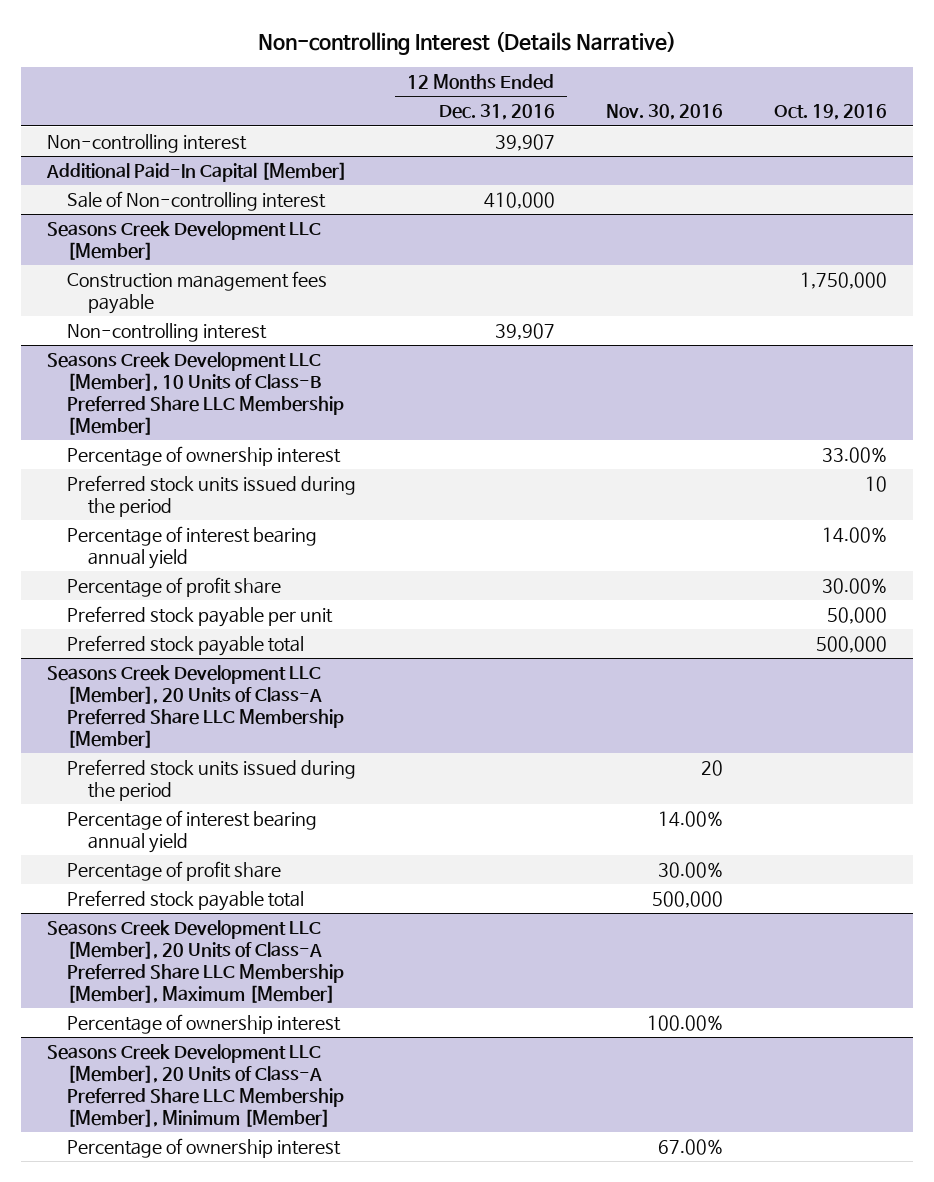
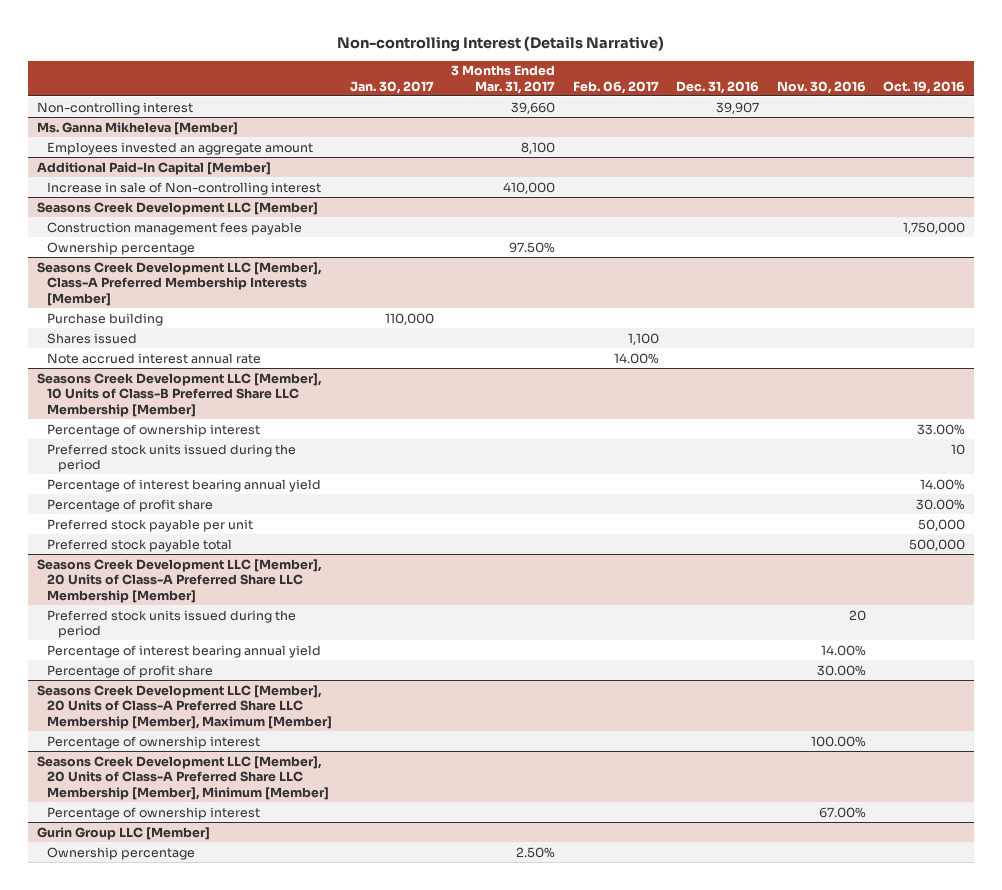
- | 12 Months Ended Dec. 31, 2016 | Nov. 30, 2016 | Oct. 19, 2016
+ | Jan. 30, 2017 | 3 Months Ended Mar. 31, 2017 | Feb. 06, 2017 | Dec. 31, 2016 | Nov. 30, 2016 | Oct. 19, 2016
+ Ms. Ganna Mikheleva [Member]
+ Employees invested an aggregate amount | | 8,100 | | | |
@ Additional Paid-In Capital [Member]
- Sale of Non-controlling interest | 410,000 | |
+ Increase in sale of Non-controlling interest | | 410,000 | | | |
@ Seasons Creek Development LLC [Member]
- Non-controlling interest | 39,907 | |
+ Ownership percentage | | 97.50% | | | |
+ Seasons Creek Development LLC [Member], Class-A Preferred Membership Interests [Member]
+ Purchase building | 110,000 | | | | |
+ Shares issued | | | 1,100 | | |
+ Note accrued interest annual rate | | | 14.00% | | |
@ Seasons Creek Development LLC [Member], 20 Units of Class-A Preferred Share LLC Membership [Member]
- Preferred stock payable total | | 500,000 |
+ Gurin Group LLC [Member]
+ Ownership percentage | | 2.50% | | | |

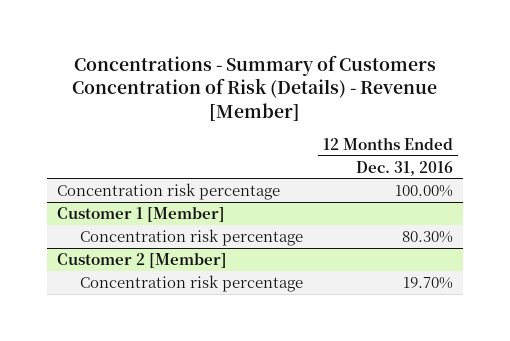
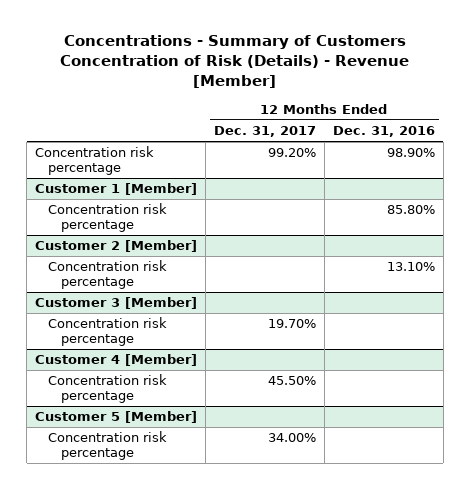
- | 12 Months Ended Dec. 31, 2016
+ | 12 Months Ended Dec. 31, 2017 | 12 Months Ended Dec. 31, 2016
- Concentration risk percentage | 100.00%
+ Concentration risk percentage | 99.20% | 98.90%
@ Customer 1 [Member]
- Concentration risk percentage | 80.30%
+ Concentration risk percentage | | 85.80%
@ Customer 2 [Member]
- Concentration risk percentage | 19.70%
+ Concentration risk percentage | | 13.10%
+ Customer 3 [Member]
+ Concentration risk percentage | 19.70% |
+ Customer 4 [Member]
+ Concentration risk percentage | 45.50% |
+ Customer 5 [Member]
+ Concentration risk percentage | 34.00% |

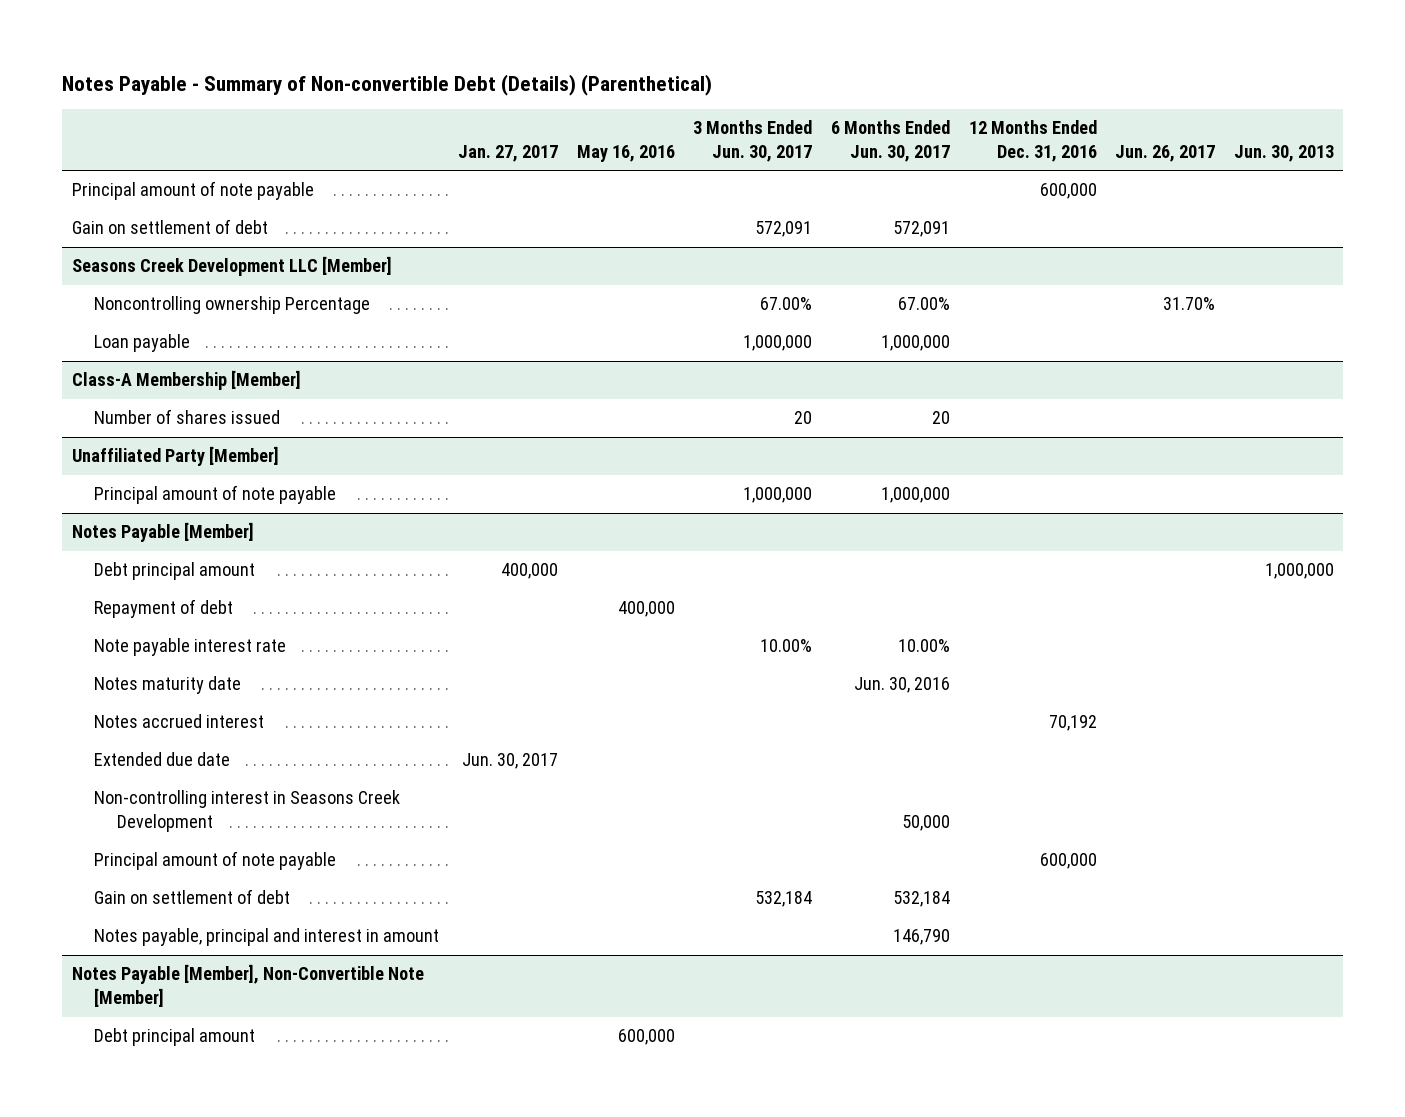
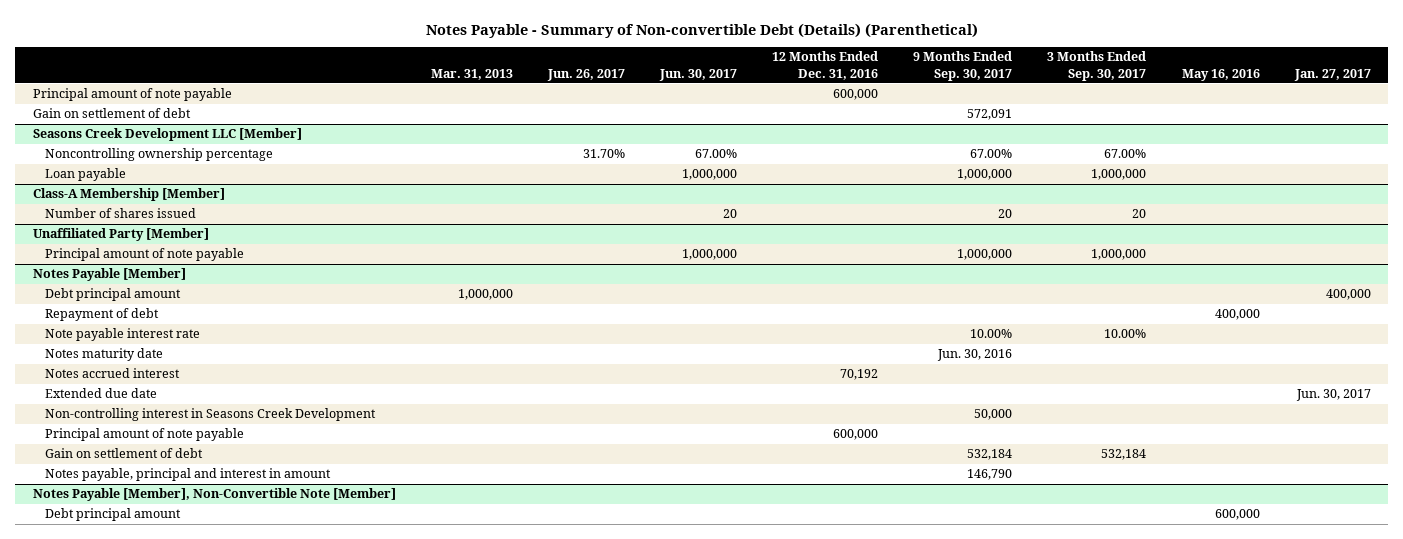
- | Jan. 27, 2017 | May 16, 2016 | 3 Months Ended Jun. 30, 2017 | 6 Months Ended Jun. 30, 2017 | 12 Months Ended Dec. 31, 2016 | Jun. 26, 2017 | Jun. 30, 2013
+ | Mar. 31, 2013 | Jun. 26, 2017 | Jun. 30, 2017 | 12 Months Ended Dec. 31, 2016 | 9 Months Ended Sep. 30, 2017 | 3 Months Ended Sep. 30, 2017 | May 16, 2016 | Jan. 27, 2017
@ Seasons Creek Development LLC [Member]
- Noncontrolling ownership Percentage | | | 67.00% | 67.00% | | 31.70% |
+ Noncontrolling ownership percentage | | 31.70% | 67.00% | | 67.00% | 67.00% | |

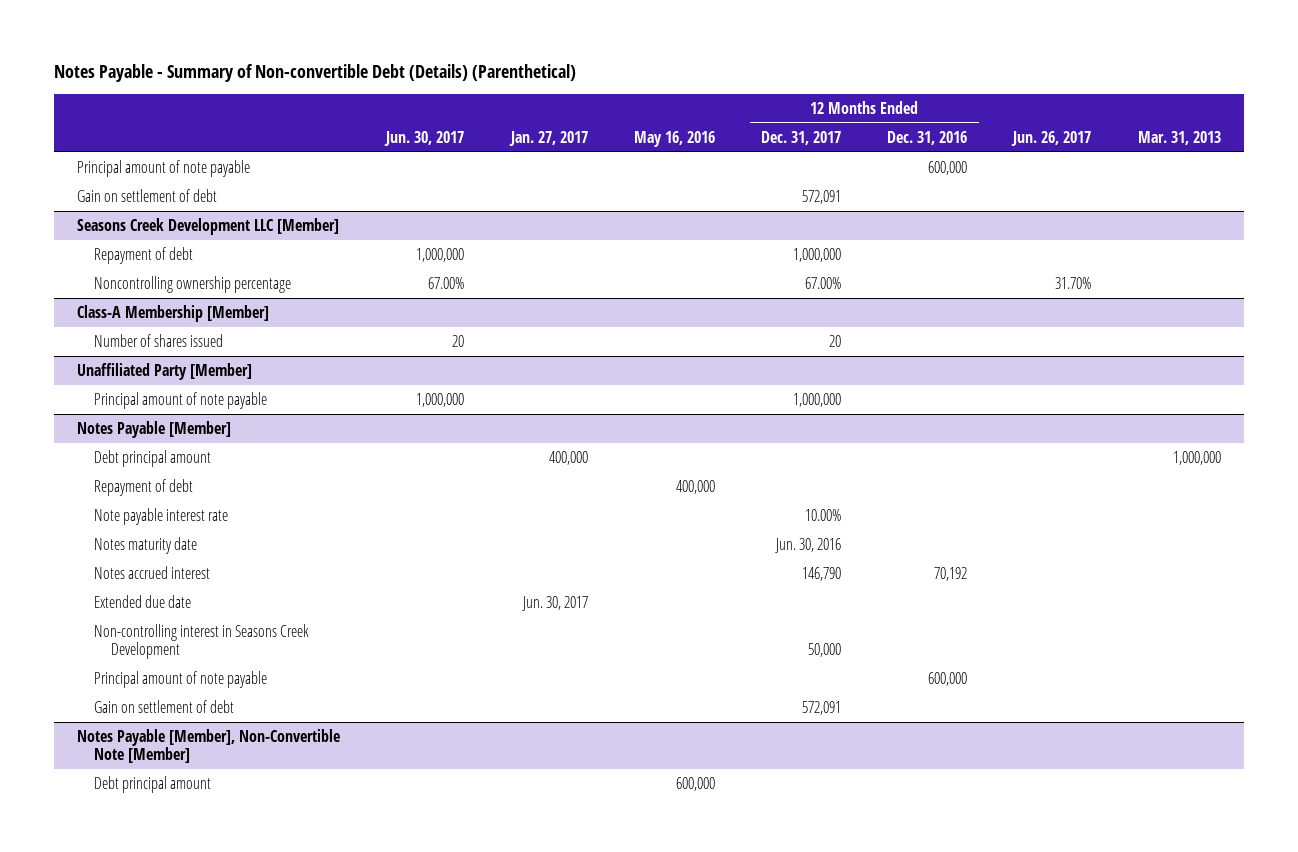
- | Mar. 31, 2013 | Jun. 26, 2017 | Jun. 30, 2017 | 12 Months Ended Dec. 31, 2016 | 9 Months Ended Sep. 30, 2017 | 3 Months Ended Sep. 30, 2017 | May 16, 2016 | Jan. 27, 2017
+ | Jun. 30, 2017 | Jan. 27, 2017 | May 16, 2016 | 12 Months Ended Dec. 31, 2017 | 12 Months Ended Dec. 31, 2016 | Jun. 26, 2017 | Mar. 31, 2013
@ Seasons Creek Development LLC [Member]
+ Repayment of debt | 1,000,000 | | | 1,000,000 | | |
- Loan payable | | | 1,000,000 | | 1,000,000 | 1,000,000 | |
@ Notes Payable [Member]
- Notes payable, principal and interest in amount | | | | | 146,790 | | |

